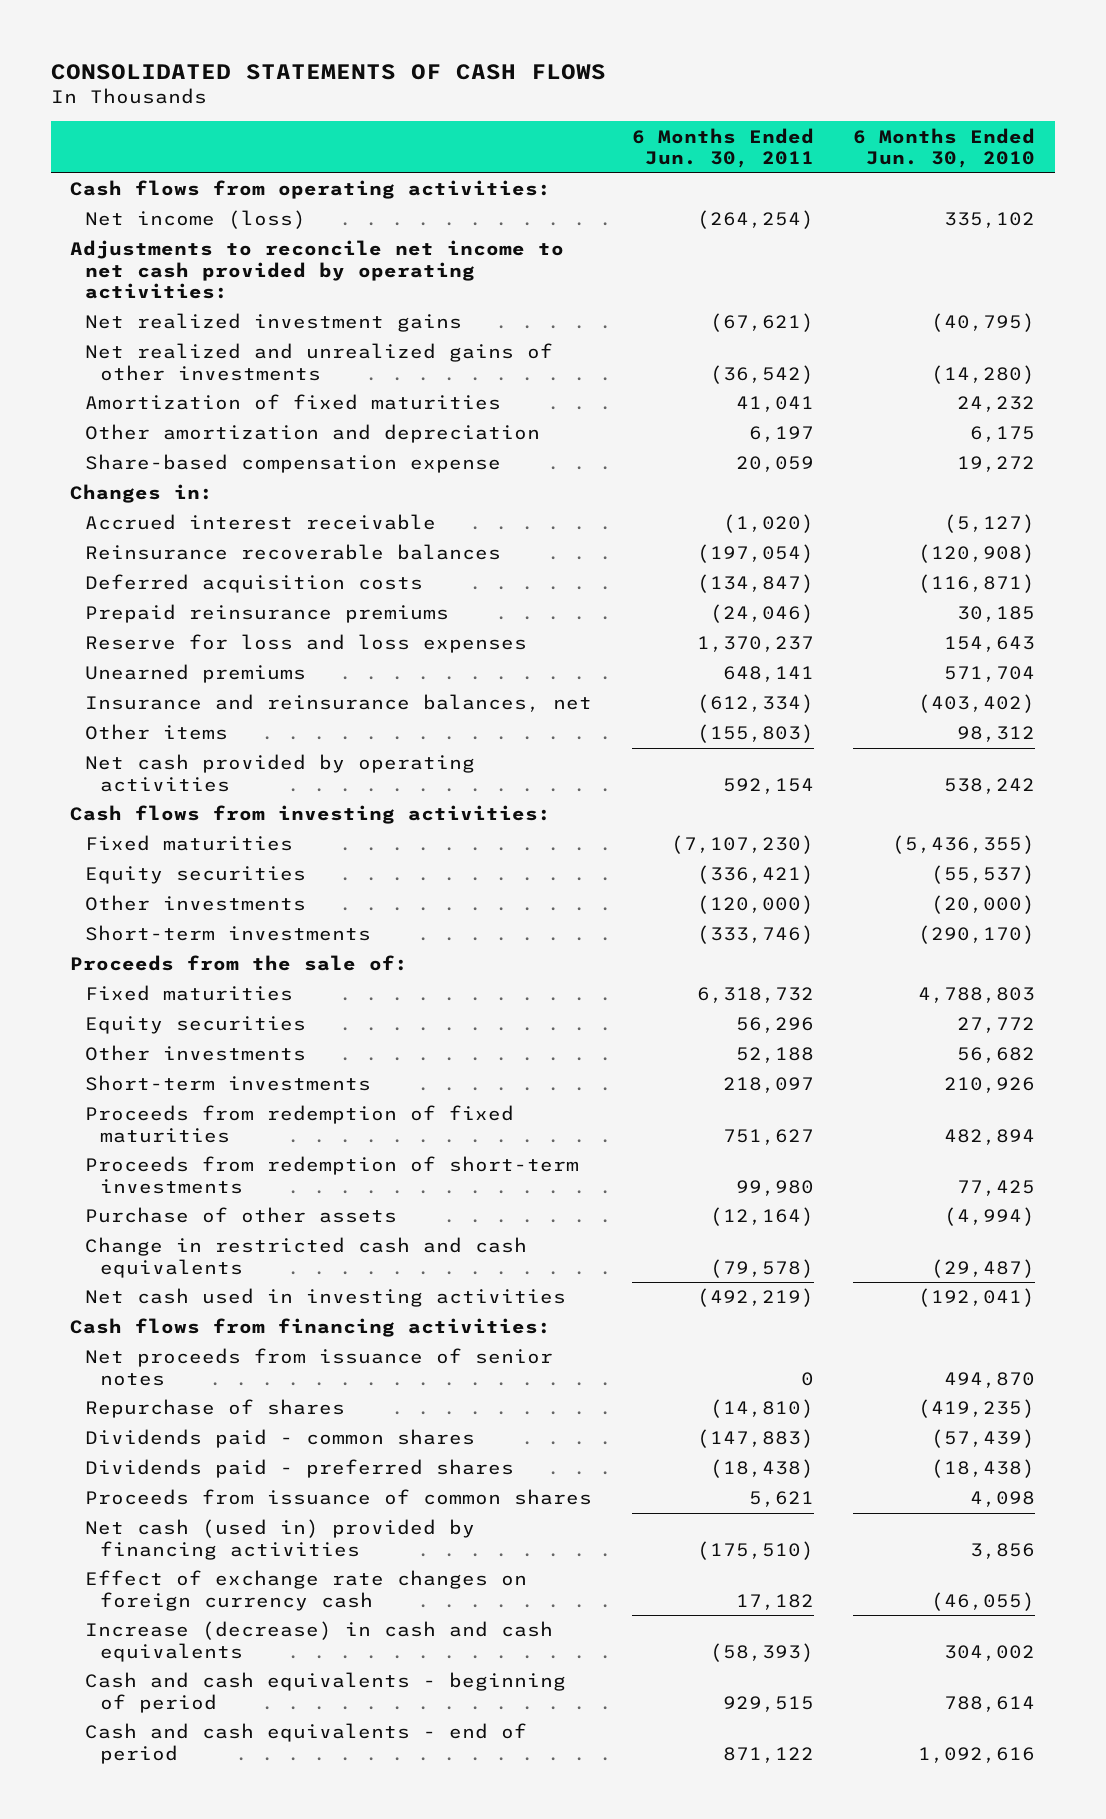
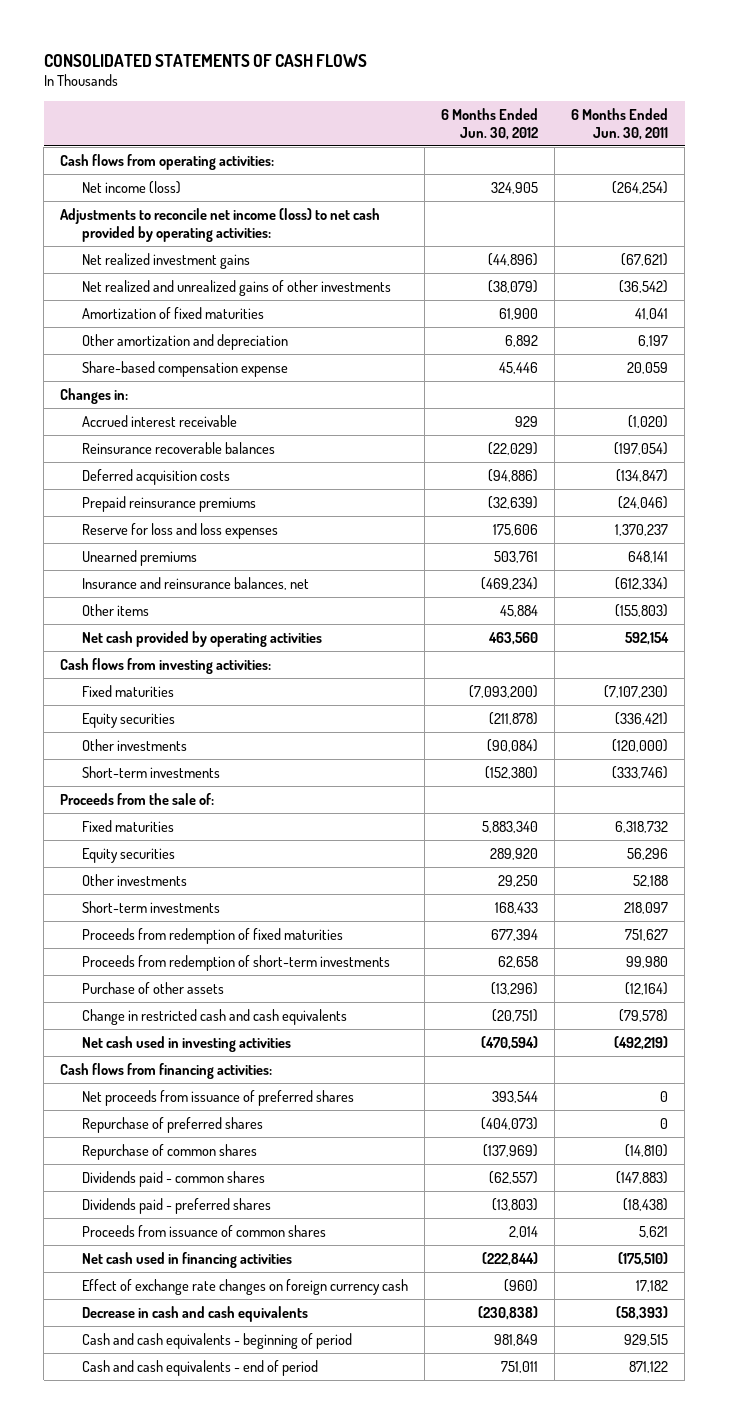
- | 6 Months Ended Jun. 30, 2011 | 6 Months Ended Jun. 30, 2010
+ | 6 Months Ended Jun. 30, 2012 | 6 Months Ended Jun. 30, 2011
- Adjustments to reconcile net income to net cash provided by operating activities:
+ Adjustments to reconcile net income (loss) to net cash provided by operating activities:
- Net proceeds from issuance of senior notes | 0 | 494,870
- Repurchase of shares | (14,810) | (419,235)
+ Net proceeds from issuance of preferred shares | 393,544 | 0
+ Repurchase of preferred shares | (404,073) | 0
+ Repurchase of common shares | (137,969) | (14,810)
- Net cash (used in) provided by financing activities | (175,510) | 3,856
+ Net cash used in financing activities | (222,844) | (175,510)
- Increase (decrease) in cash and cash equivalents | (58,393) | 304,002
+ Decrease in cash and cash equivalents | (230,838) | (58,393)

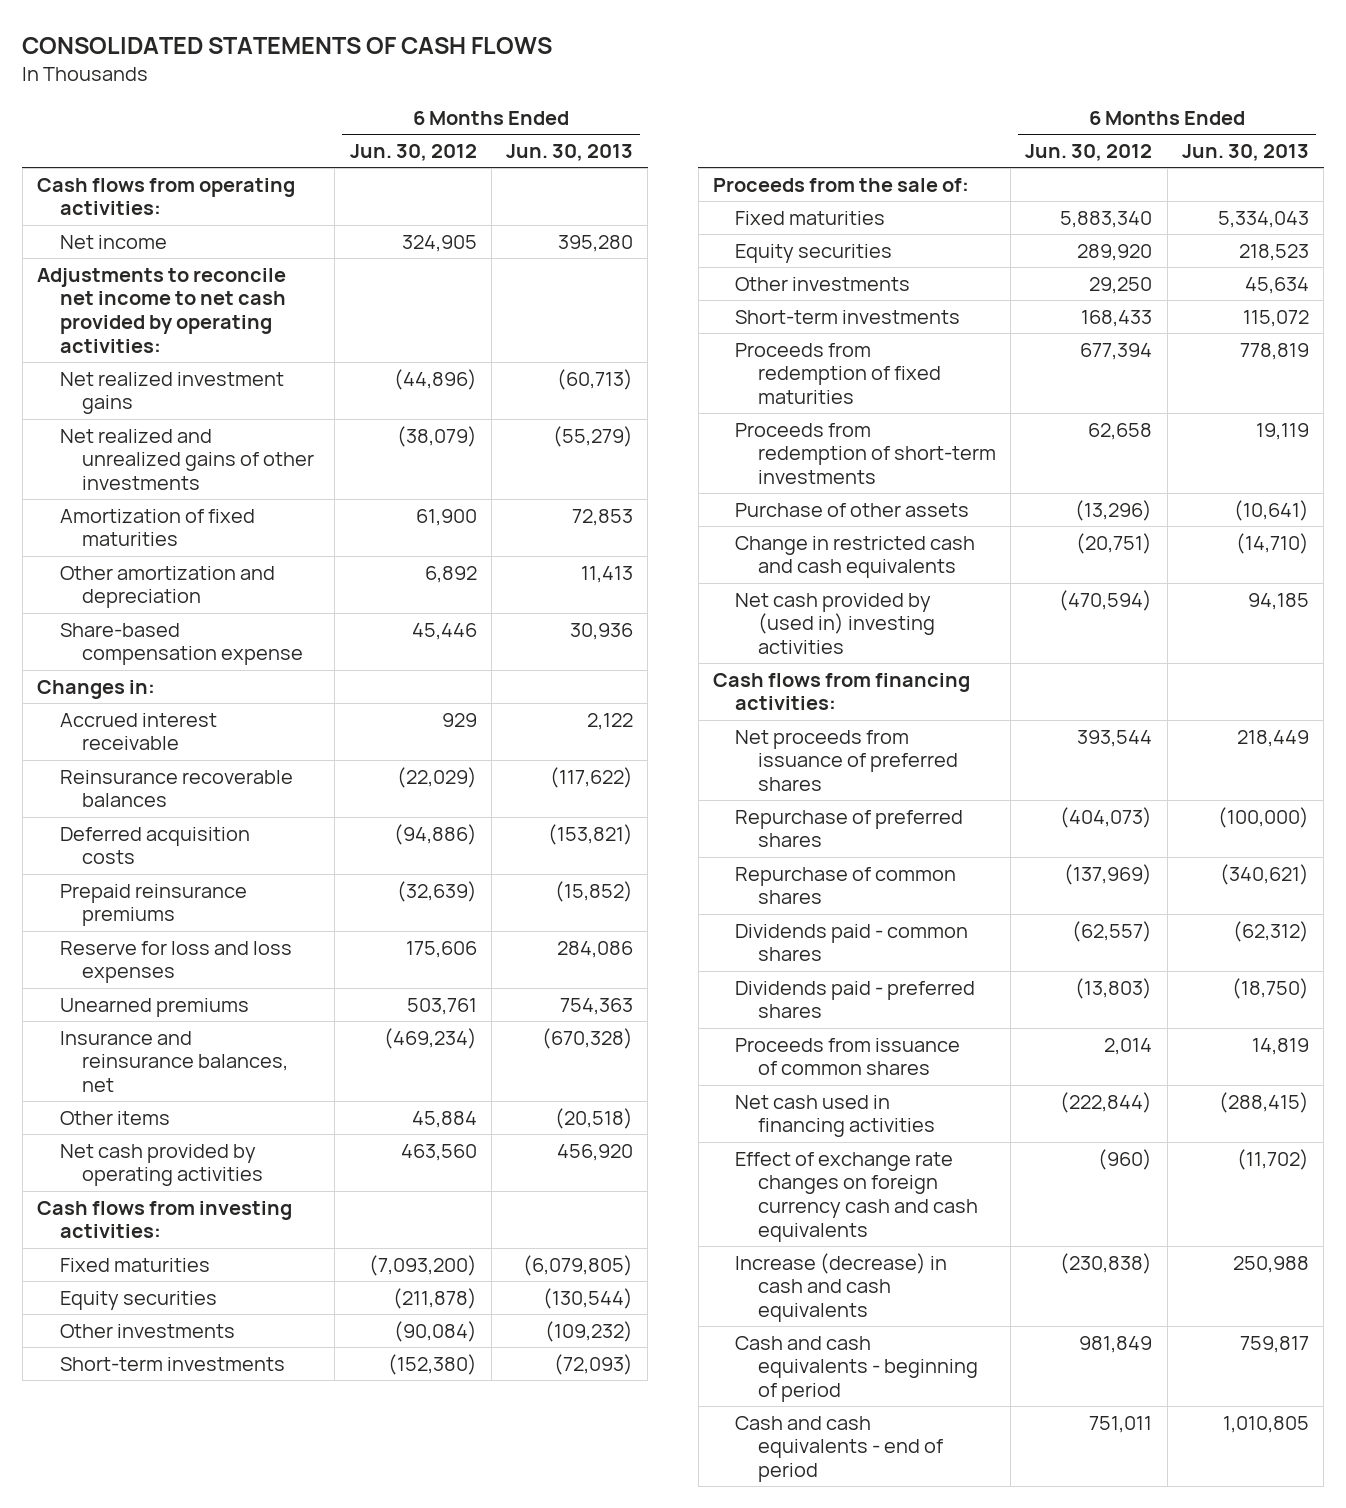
- | 6 Months Ended Jun. 30, 2012 | 6 Months Ended Jun. 30, 2011
+ | 6 Months Ended Jun. 30, 2012 | 6 Months Ended Jun. 30, 2013
- Net income (loss) | 324,905 | (264,254)
- Adjustments to reconcile net income (loss) to net cash provided by operating activities:
+ Net income | 324,905 | 395,280
+ Adjustments to reconcile net income to net cash provided by operating activities:
- Net cash used in investing activities | (470,594) | (492,219)
+ Net cash provided by (used in) investing activities | (470,594) | 94,185
- Effect of exchange rate changes on foreign currency cash | (960) | 17,182
- Decrease in cash and cash equivalents | (230,838) | (58,393)
+ Effect of exchange rate changes on foreign currency cash and cash equivalents | (960) | (11,702)
+ Increase (decrease) in cash and cash equivalents | (230,838) | 250,988

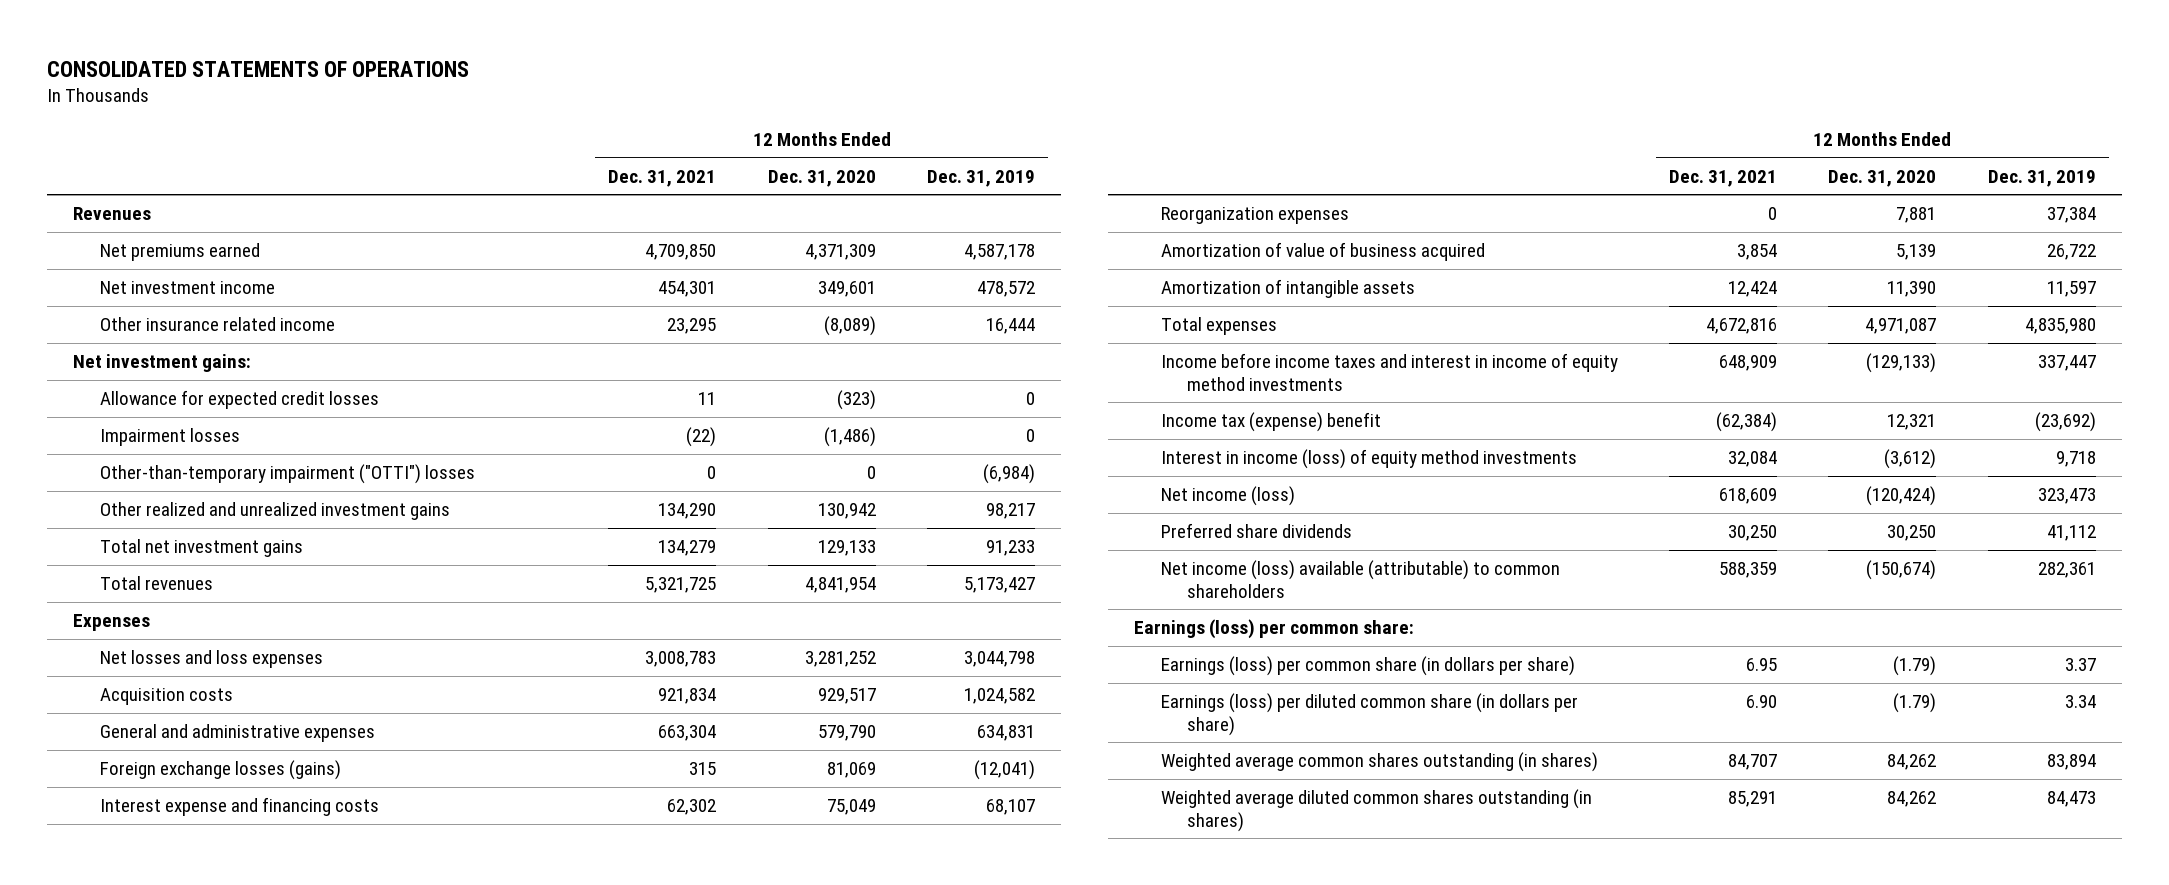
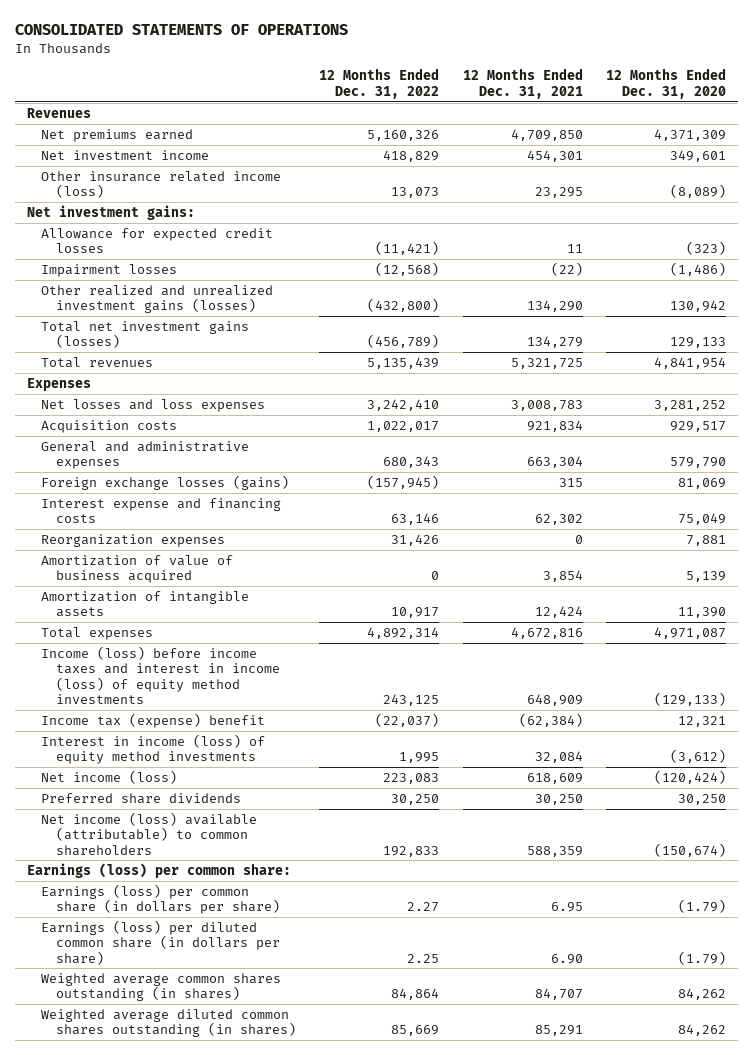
- | 12 Months Ended Dec. 31, 2021 | 12 Months Ended Dec. 31, 2020 | 12 Months Ended Dec. 31, 2019
+ | 12 Months Ended Dec. 31, 2022 | 12 Months Ended Dec. 31, 2021 | 12 Months Ended Dec. 31, 2020
- Other insurance related income | 23,295 | (8,089) | 16,444
+ Other insurance related income (loss) | 13,073 | 23,295 | (8,089)
- Other-than-temporary impairment ("OTTI") losses | 0 | 0 | (6,984)
- Other realized and unrealized investment gains | 134,290 | 130,942 | 98,217
- Total net investment gains | 134,279 | 129,133 | 91,233
+ Other realized and unrealized investment gains (losses) | (432,800) | 134,290 | 130,942
+ Total net investment gains (losses) | (456,789) | 134,279 | 129,133
- Income before income taxes and interest in income of equity method investments | 648,909 | (129,133) | 337,447
+ Income (loss) before income taxes and interest in income (loss) of equity method investments | 243,125 | 648,909 | (129,133)

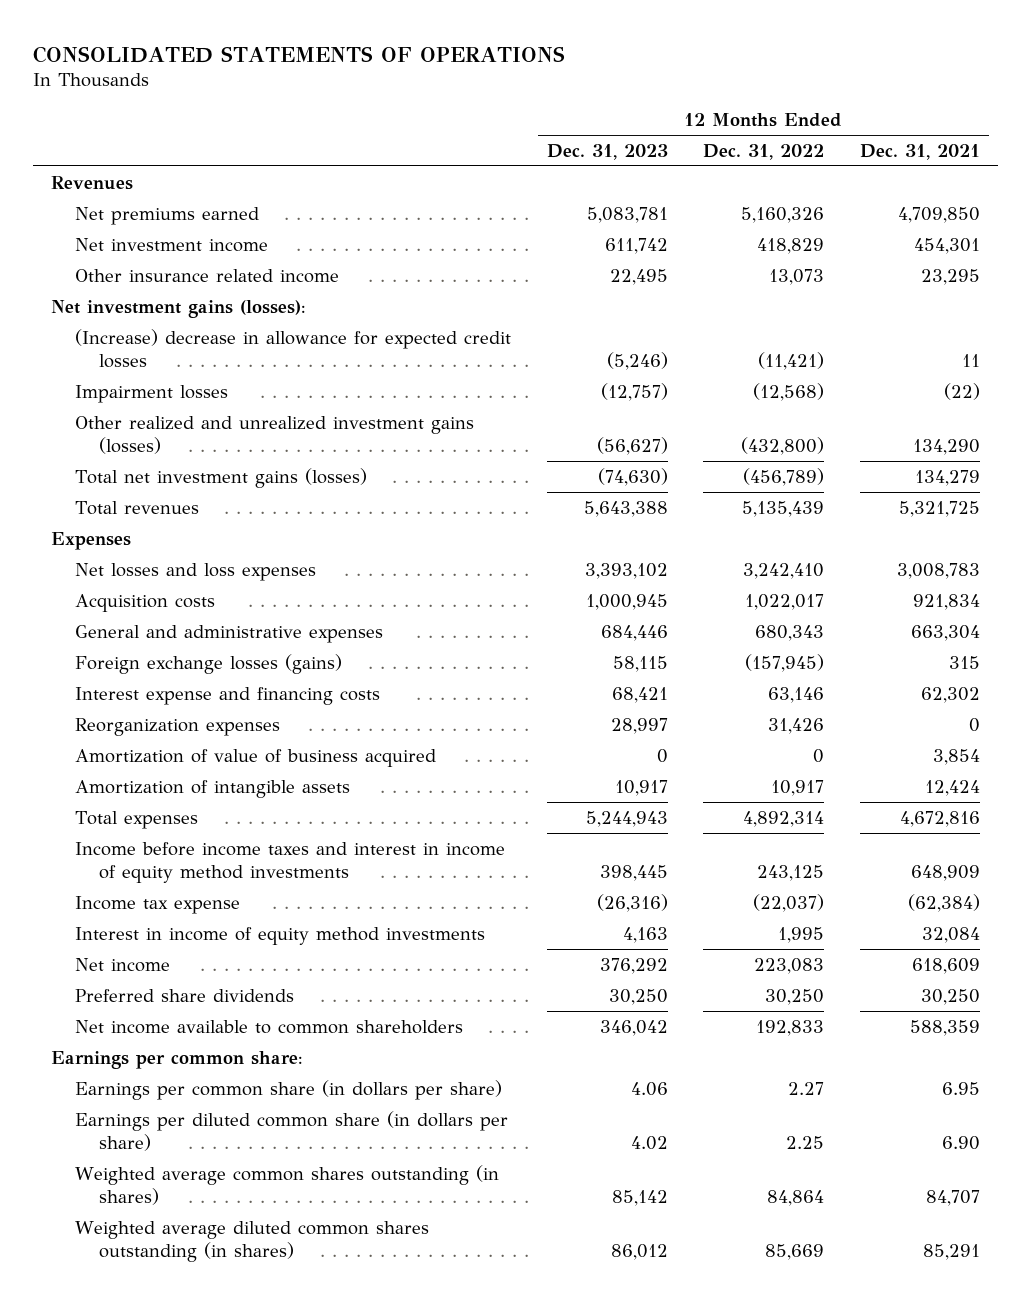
- | 12 Months Ended Dec. 31, 2022 | 12 Months Ended Dec. 31, 2021 | 12 Months Ended Dec. 31, 2020
+ | 12 Months Ended Dec. 31, 2023 | 12 Months Ended Dec. 31, 2022 | 12 Months Ended Dec. 31, 2021
- Other insurance related income (loss) | 13,073 | 23,295 | (8,089)
- Net investment gains:
- Allowance for expected credit losses | (11,421) | 11 | (323)
+ Other insurance related income | 22,495 | 13,073 | 23,295
+ Net investment gains (losses):
+ (Increase) decrease in allowance for expected credit losses | (5,246) | (11,421) | 11
- Income (loss) before income taxes and interest in income (loss) of equity method investments | 243,125 | 648,909 | (129,133)
- Income tax (expense) benefit | (22,037) | (62,384) | 12,321
- Interest in income (loss) of equity method investments | 1,995 | 32,084 | (3,612)
- Net income (loss) | 223,083 | 618,609 | (120,424)
+ Income before income taxes and interest in income of equity method investments | 398,445 | 243,125 | 648,909
+ Income tax expense | (26,316) | (22,037) | (62,384)
+ Interest in income of equity method investments | 4,163 | 1,995 | 32,084
+ Net income | 376,292 | 223,083 | 618,609
- Net income (loss) available (attributable) to common shareholders | 192,833 | 588,359 | (150,674)
- Earnings (loss) per common share:
- Earnings (loss) per common share (in dollars per share) | 2.27 | 6.95 | (1.79)
- Earnings (loss) per diluted common share (in dollars per share) | 2.25 | 6.90 | (1.79)
+ Net income available to common shareholders | 346,042 | 192,833 | 588,359
+ Earnings per common share:
+ Earnings per common share (in dollars per share) | 4.06 | 2.27 | 6.95
+ Earnings per diluted common share (in dollars per share) | 4.02 | 2.25 | 6.90

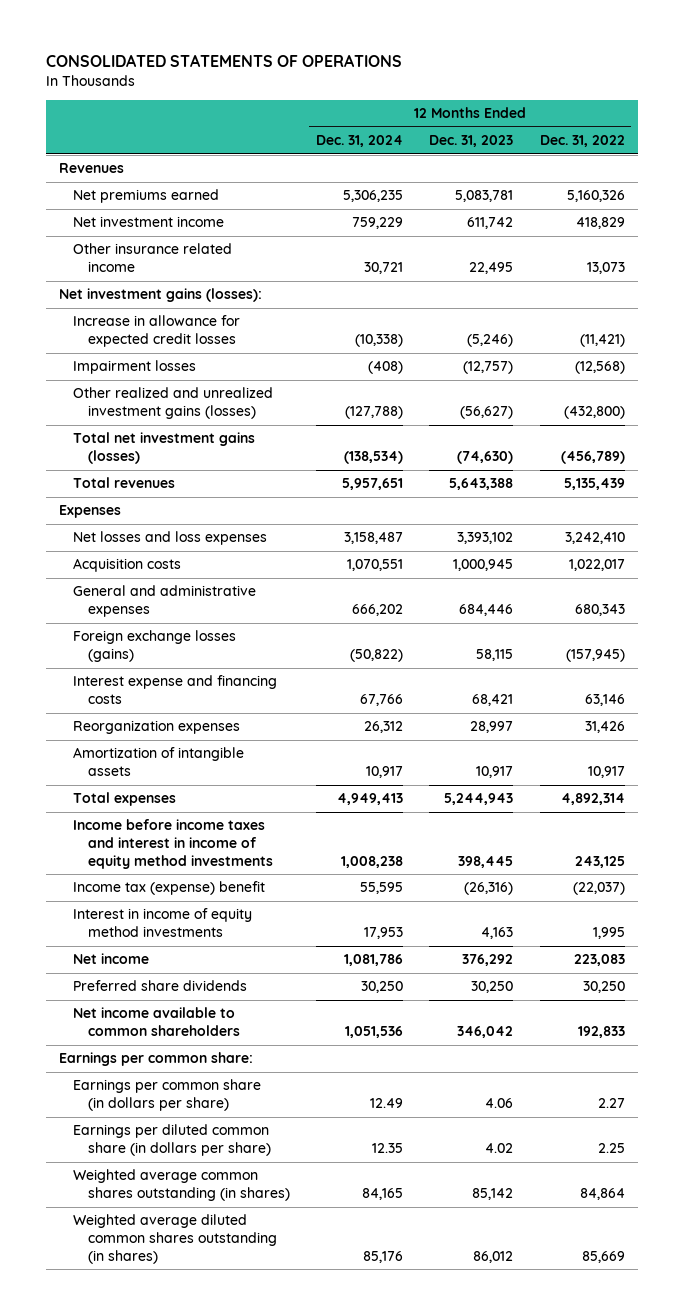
- | 12 Months Ended Dec. 31, 2023 | 12 Months Ended Dec. 31, 2022 | 12 Months Ended Dec. 31, 2021
+ | 12 Months Ended Dec. 31, 2024 | 12 Months Ended Dec. 31, 2023 | 12 Months Ended Dec. 31, 2022
- (Increase) decrease in allowance for expected credit losses | (5,246) | (11,421) | 11
+ Increase in allowance for expected credit losses | (10,338) | (5,246) | (11,421)
- Amortization of value of business acquired | 0 | 0 | 3,854
- Income tax expense | (26,316) | (22,037) | (62,384)
+ Income tax (expense) benefit | 55,595 | (26,316) | (22,037)

